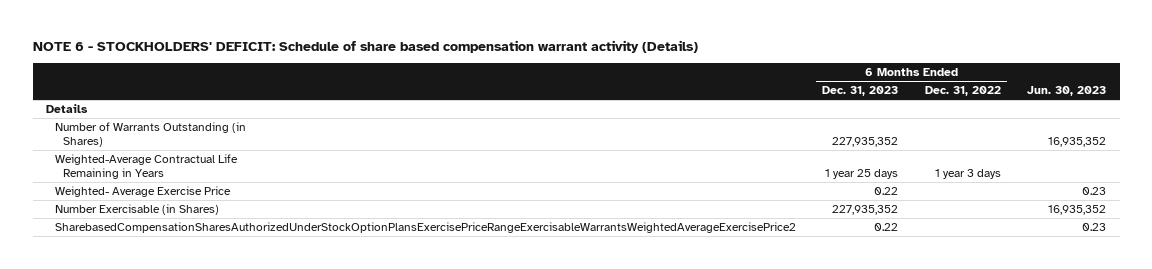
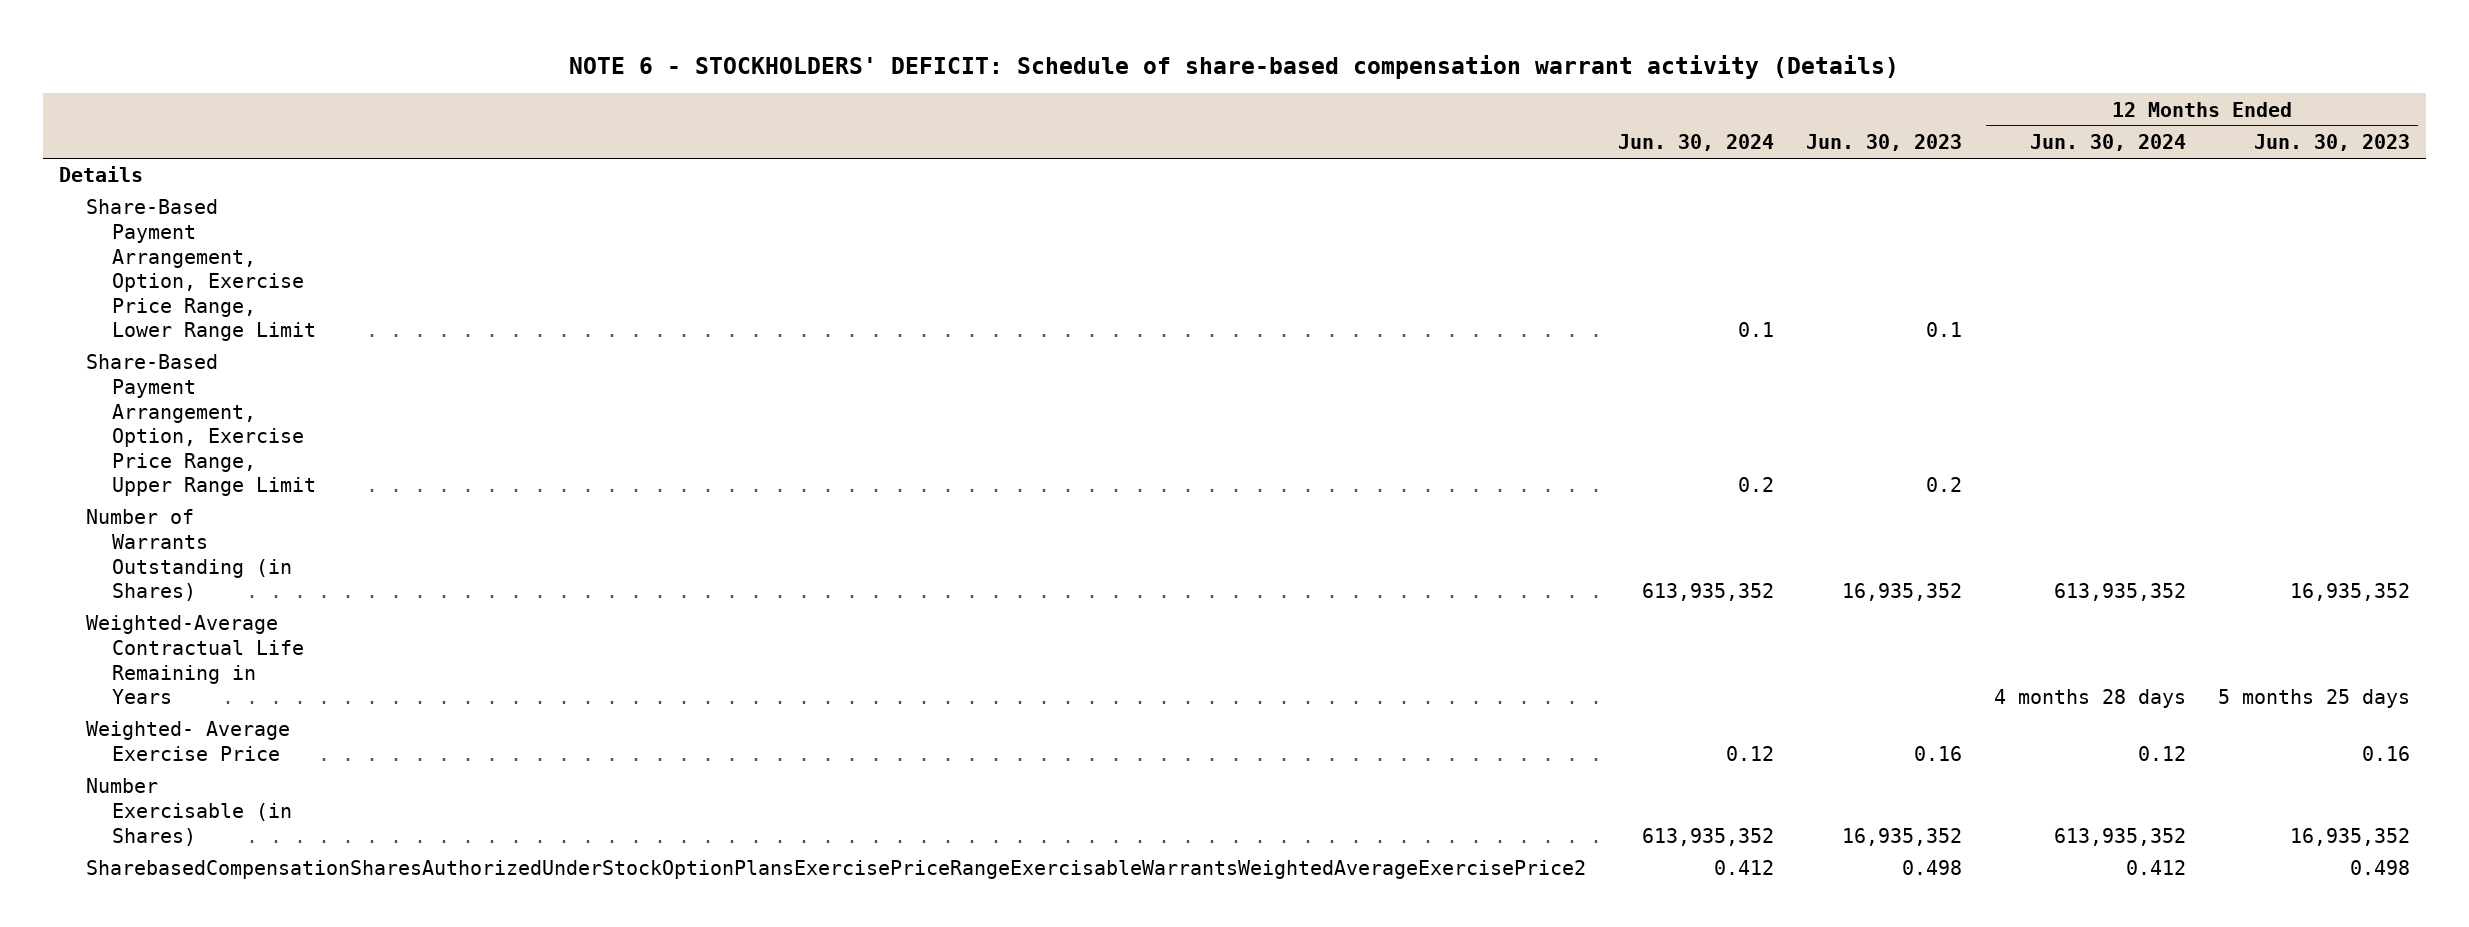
- NOTE 6 - STOCKHOLDERS' DEFICIT: Schedule of share based compensation warrant activity (Details)
+ NOTE 6 - STOCKHOLDERS' DEFICIT: Schedule of share-based compensation warrant activity (Details)
- | 6 Months Ended Dec. 31, 2023 | 6 Months Ended Dec. 31, 2022 | Jun. 30, 2023
+ | Jun. 30, 2024 | Jun. 30, 2023 | 12 Months Ended Jun. 30, 2024 | 12 Months Ended Jun. 30, 2023
+ Share-Based Payment Arrangement, Option, Exercise Price Range, Lower Range Limit | 0.1 | 0.1 | |
+ Share-Based Payment Arrangement, Option, Exercise Price Range, Upper Range Limit | 0.2 | 0.2 | |
- Weighted- Average Exercise Price | 0.22 | | 0.23
+ Weighted- Average Exercise Price | 0.12 | 0.16 | 0.12 | 0.16
- SharebasedCompensationSharesAuthorizedUnderStockOptionPlansExercisePriceRangeExercisableWarrantsWeightedAverageExercisePrice2 | 0.22 | | 0.23
+ SharebasedCompensationSharesAuthorizedUnderStockOptionPlansExercisePriceRangeExercisableWarrantsWeightedAverageExercisePrice2 | 0.412 | 0.498 | 0.412 | 0.498

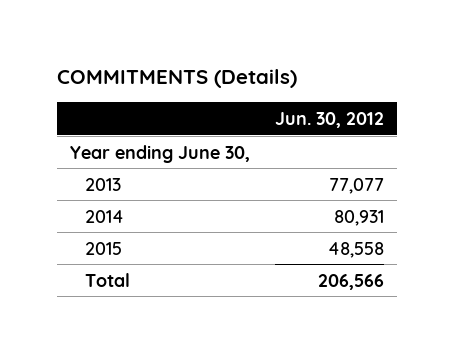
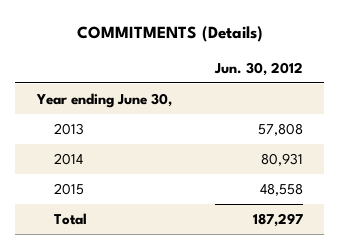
- 2013 | 77,077
+ 2013 | 57,808
- Total | 206,566
+ Total | 187,297

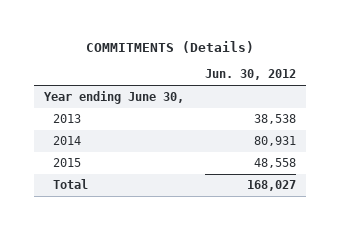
- 2013 | 57,808
+ 2013 | 38,538
- Total | 187,297
+ Total | 168,027

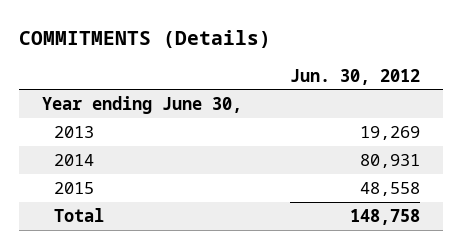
- 2013 | 38,538
+ 2013 | 19,269
- Total | 168,027
+ Total | 148,758

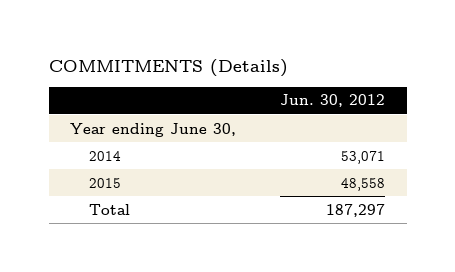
- 2013 | 19,269
- 2014 | 80,931
+ 2014 | 53,071
- Total | 148,758
+ Total | 187,297

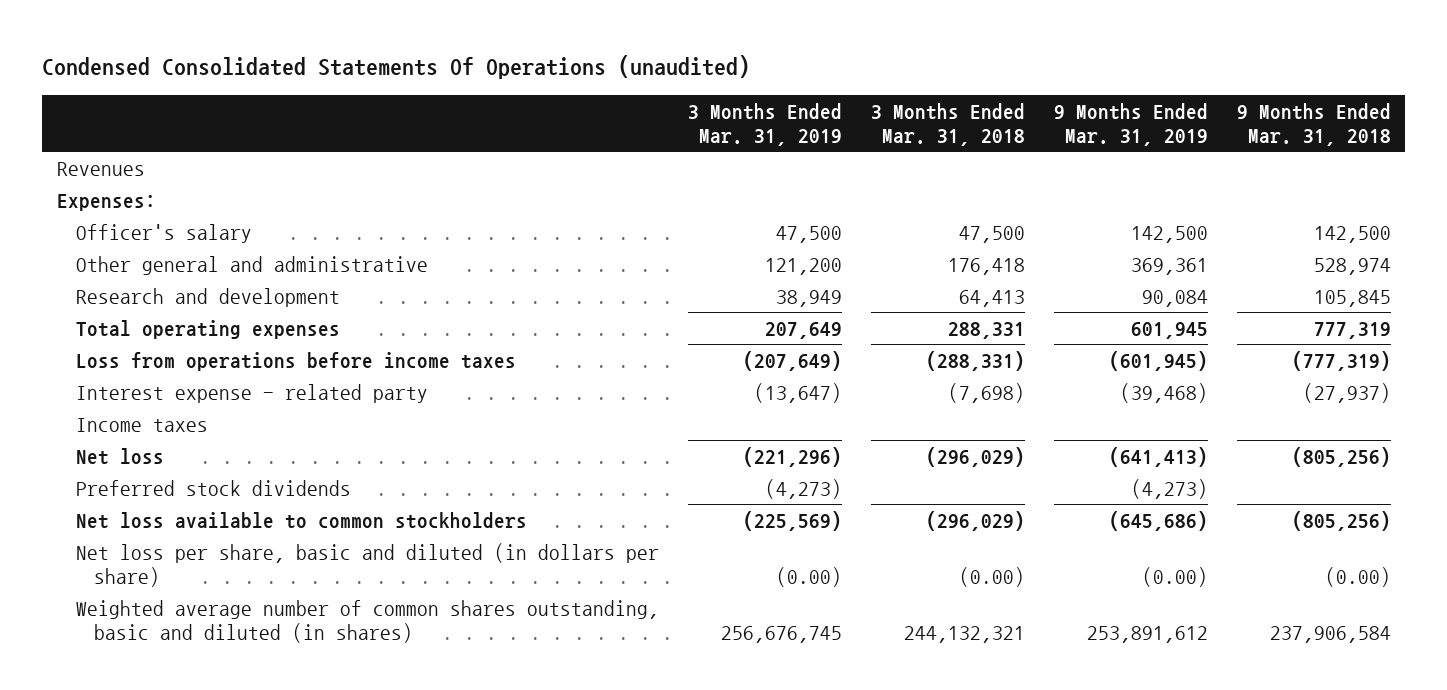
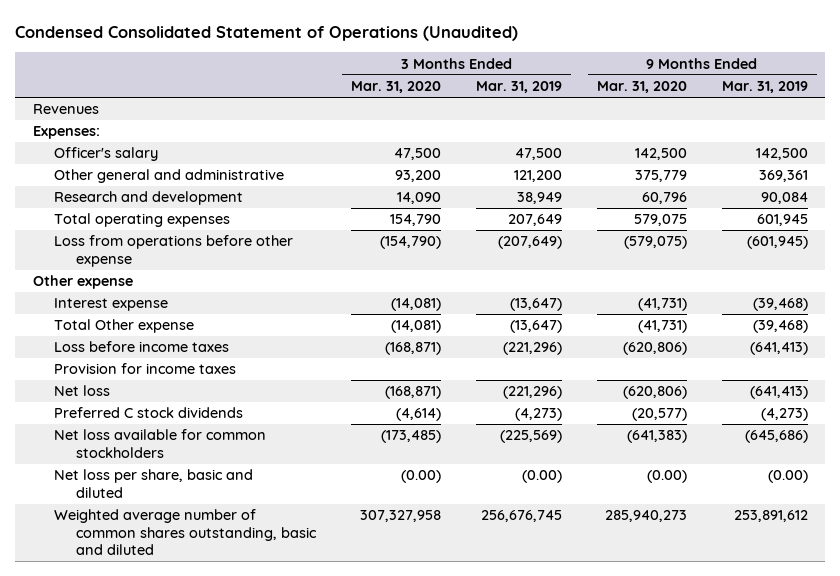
- Condensed Consolidated Statements Of Operations (unaudited)
+ Condensed Consolidated Statement of Operations (Unaudited)
- | 3 Months Ended Mar. 31, 2019 | 3 Months Ended Mar. 31, 2018 | 9 Months Ended Mar. 31, 2019 | 9 Months Ended Mar. 31, 2018
+ | 3 Months Ended Mar. 31, 2020 | 3 Months Ended Mar. 31, 2019 | 9 Months Ended Mar. 31, 2020 | 9 Months Ended Mar. 31, 2019
- Loss from operations before income taxes | (207,649) | (288,331) | (601,945) | (777,319)
- Interest expense - related party | (13,647) | (7,698) | (39,468) | (27,937)
- Income taxes
+ Loss from operations before other expense | (154,790) | (207,649) | (579,075) | (601,945)
+ Other expense
+ Interest expense | (14,081) | (13,647) | (41,731) | (39,468)
+ Total Other expense | (14,081) | (13,647) | (41,731) | (39,468)
+ Loss before income taxes | (168,871) | (221,296) | (620,806) | (641,413)
+ Provision for income taxes
- Preferred stock dividends | (4,273) | | (4,273) |
- Net loss available to common stockholders | (225,569) | (296,029) | (645,686) | (805,256)
- Net loss per share, basic and diluted (in dollars per share) | (0.00) | (0.00) | (0.00) | (0.00)
- Weighted average number of common shares outstanding, basic and diluted (in shares) | 256,676,745 | 244,132,321 | 253,891,612 | 237,906,584
+ Preferred C stock dividends | (4,614) | (4,273) | (20,577) | (4,273)
+ Net loss available for common stockholders | (173,485) | (225,569) | (641,383) | (645,686)
+ Net loss per share, basic and diluted | (0.00) | (0.00) | (0.00) | (0.00)
+ Weighted average number of common shares outstanding, basic and diluted | 307,327,958 | 256,676,745 | 285,940,273 | 253,891,612

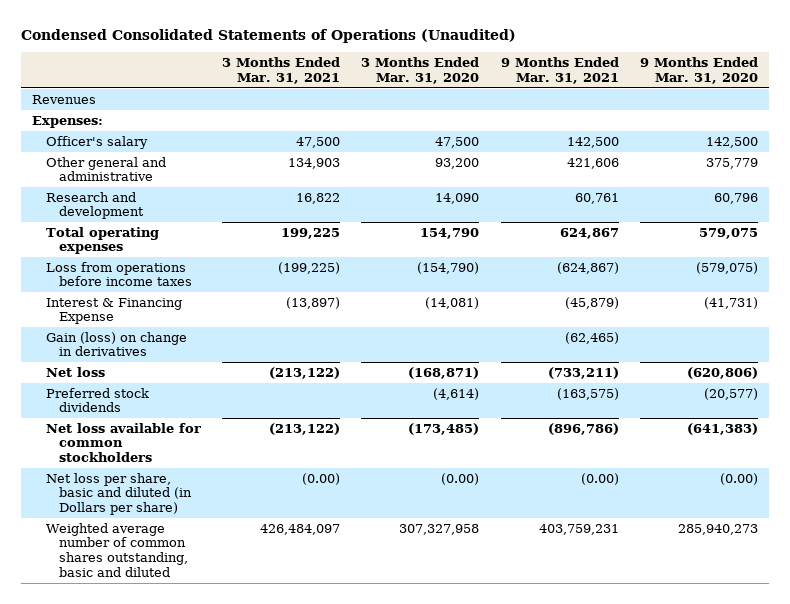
- Condensed Consolidated Statement of Operations (Unaudited)
+ Condensed Consolidated Statements of Operations (Unaudited)
- | 3 Months Ended Mar. 31, 2020 | 3 Months Ended Mar. 31, 2019 | 9 Months Ended Mar. 31, 2020 | 9 Months Ended Mar. 31, 2019
+ | 3 Months Ended Mar. 31, 2021 | 3 Months Ended Mar. 31, 2020 | 9 Months Ended Mar. 31, 2021 | 9 Months Ended Mar. 31, 2020
- Loss from operations before other expense | (154,790) | (207,649) | (579,075) | (601,945)
- Other expense
- Interest expense | (14,081) | (13,647) | (41,731) | (39,468)
- Total Other expense | (14,081) | (13,647) | (41,731) | (39,468)
- Loss before income taxes | (168,871) | (221,296) | (620,806) | (641,413)
- Provision for income taxes
+ Loss from operations before income taxes | (199,225) | (154,790) | (624,867) | (579,075)
+ Interest & Financing Expense | (13,897) | (14,081) | (45,879) | (41,731)
+ Gain (loss) on change in derivatives | | | (62,465) |
- Preferred C stock dividends | (4,614) | (4,273) | (20,577) | (4,273)
+ Preferred stock dividends | | (4,614) | (163,575) | (20,577)
- Net loss per share, basic and diluted | (0.00) | (0.00) | (0.00) | (0.00)
+ Net loss per share, basic and diluted (in Dollars per share) | (0.00) | (0.00) | (0.00) | (0.00)

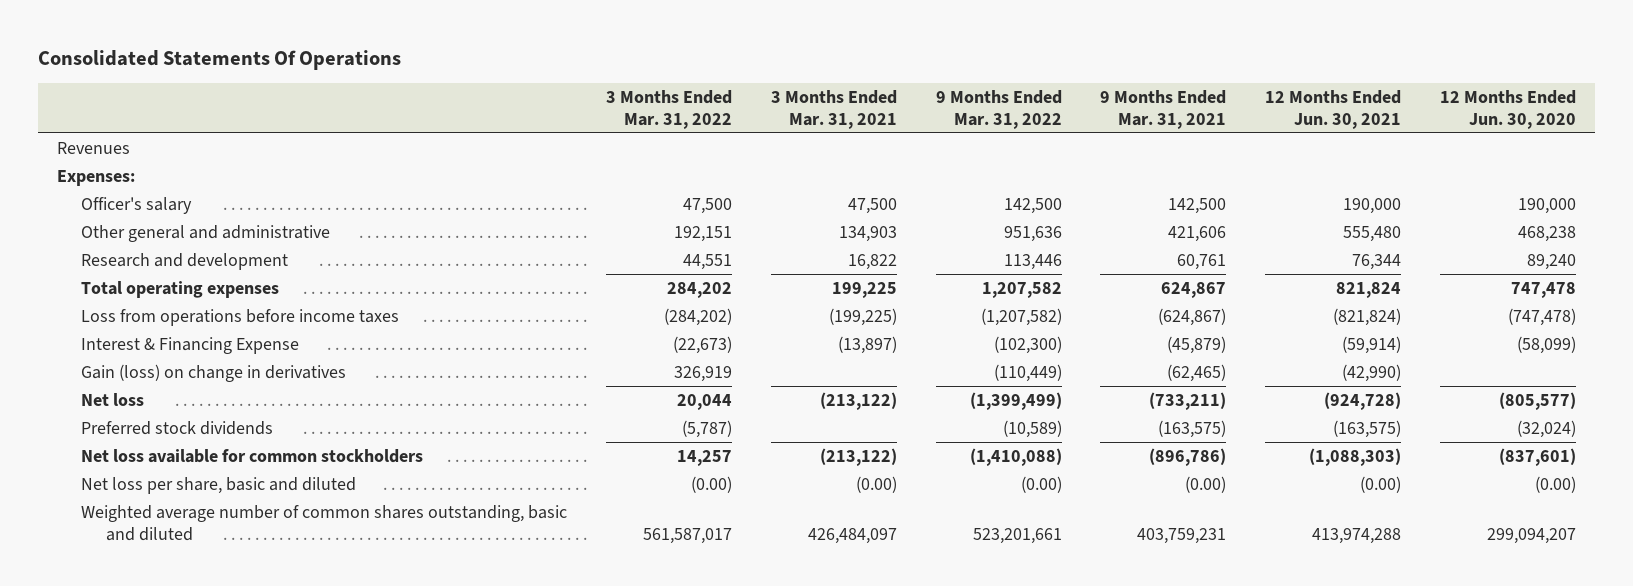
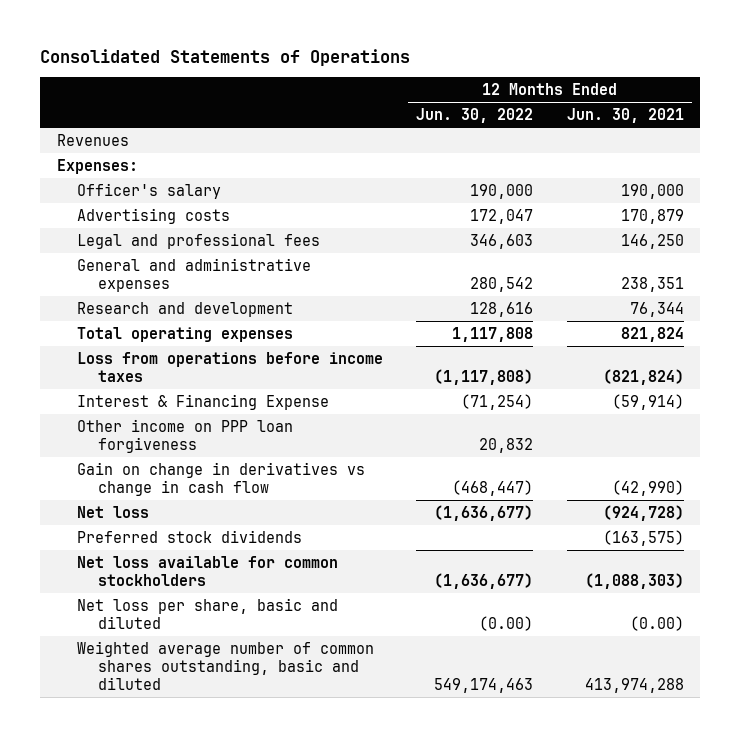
- Consolidated Statements Of Operations
+ Consolidated Statements of Operations
- | 3 Months Ended Mar. 31, 2022 | 3 Months Ended Mar. 31, 2021 | 9 Months Ended Mar. 31, 2022 | 9 Months Ended Mar. 31, 2021 | 12 Months Ended Jun. 30, 2021 | 12 Months Ended Jun. 30, 2020
+ | 12 Months Ended Jun. 30, 2022 | 12 Months Ended Jun. 30, 2021
- Other general and administrative | 192,151 | 134,903 | 951,636 | 421,606 | 555,480 | 468,238
+ Advertising costs | 172,047 | 170,879
+ Legal and professional fees | 346,603 | 146,250
+ General and administrative expenses | 280,542 | 238,351
- Gain (loss) on change in derivatives | 326,919 | | (110,449) | (62,465) | (42,990) |
+ Other income on PPP loan forgiveness | 20,832 |
+ Gain on change in derivatives vs change in cash flow | (468,447) | (42,990)

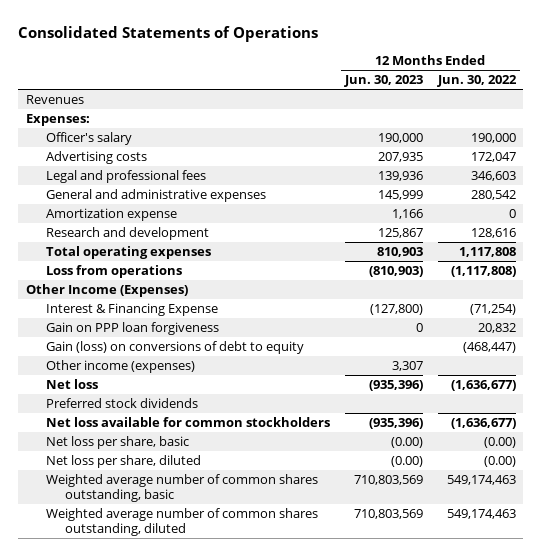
- | 12 Months Ended Jun. 30, 2022 | 12 Months Ended Jun. 30, 2021
+ | 12 Months Ended Jun. 30, 2023 | 12 Months Ended Jun. 30, 2022
+ Amortization expense | 1,166 | 0
- Loss from operations before income taxes | (1,117,808) | (821,824)
+ Loss from operations | (810,903) | (1,117,808)
+ Other Income (Expenses)
- Other income on PPP loan forgiveness | 20,832 |
- Gain on change in derivatives vs change in cash flow | (468,447) | (42,990)
+ Gain on PPP loan forgiveness | 0 | 20,832
+ Gain (loss) on conversions of debt to equity | | (468,447)
+ Other income (expenses) | 3,307 |
- Net loss per share, basic and diluted | (0.00) | (0.00)
- Weighted average number of common shares outstanding, basic and diluted | 549,174,463 | 413,974,288
+ Net loss per share, basic | (0.00) | (0.00)
+ Net loss per share, diluted | (0.00) | (0.00)
+ Weighted average number of common shares outstanding, basic | 710,803,569 | 549,174,463
+ Weighted average number of common shares outstanding, diluted | 710,803,569 | 549,174,463

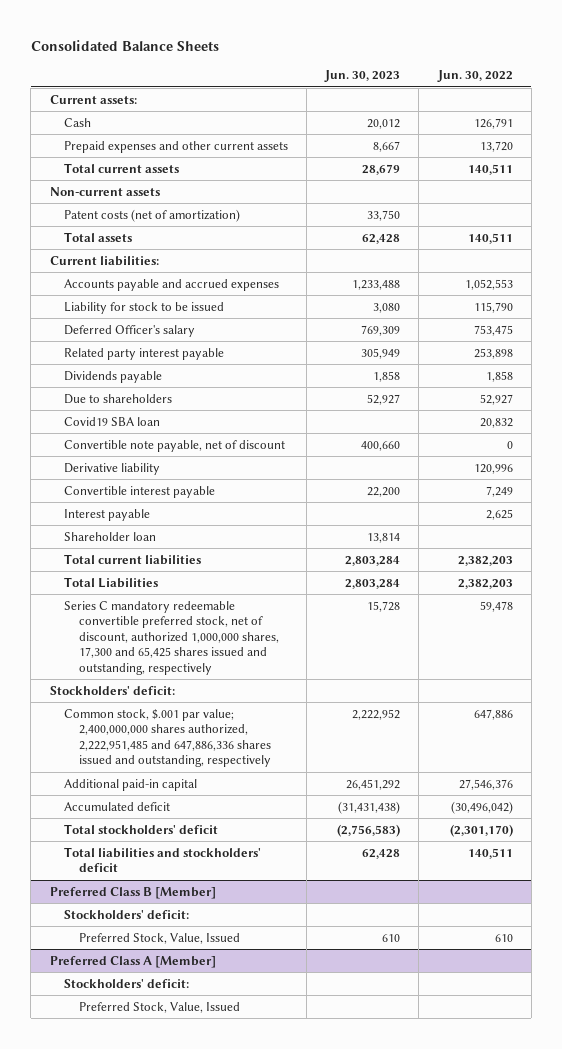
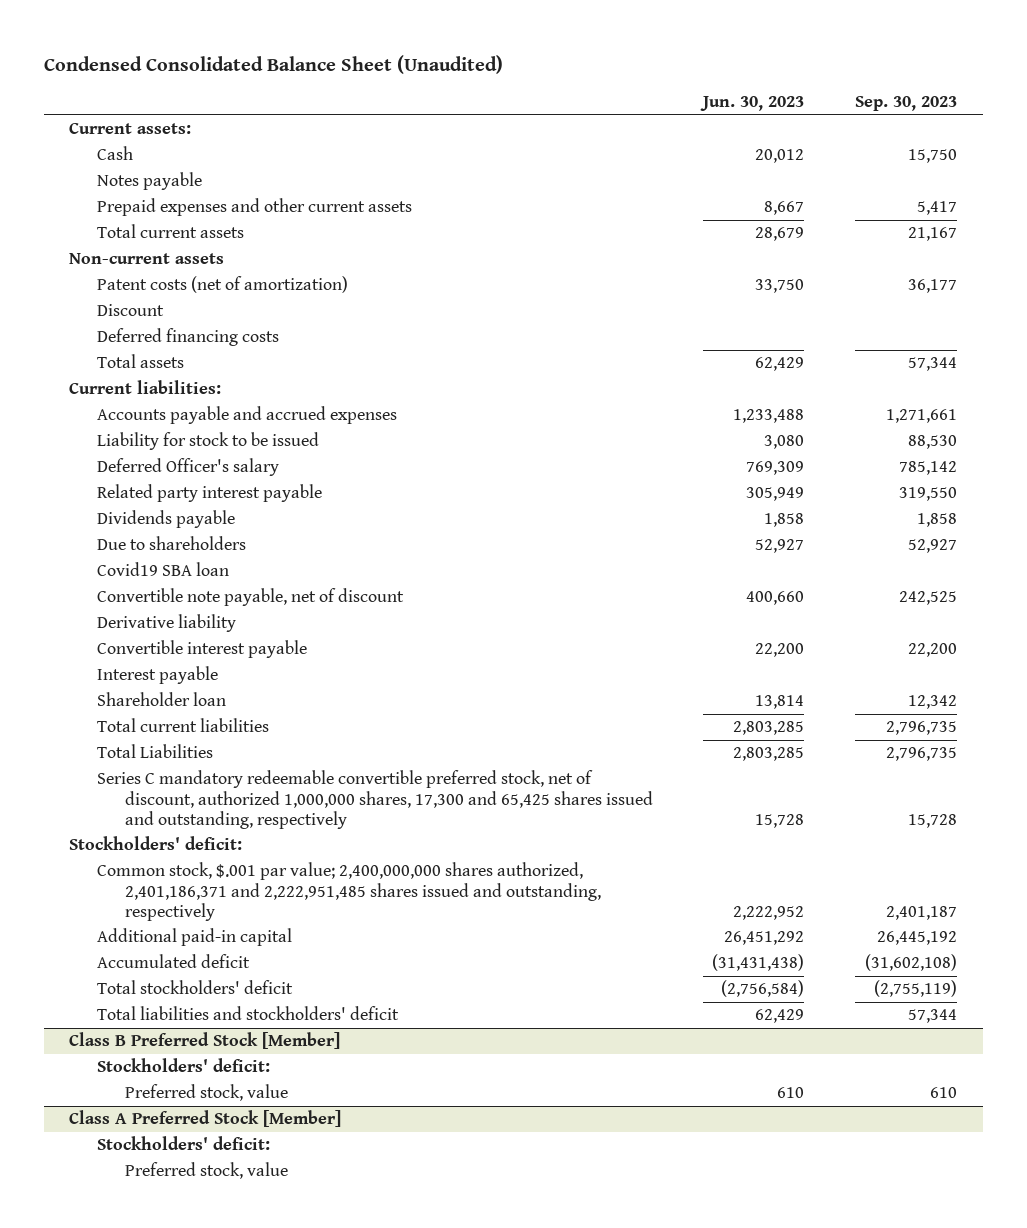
- Consolidated Balance Sheets
+ Condensed Consolidated Balance Sheet (Unaudited)
- | Jun. 30, 2023 | Jun. 30, 2022
+ | Jun. 30, 2023 | Sep. 30, 2023
+ Notes payable
- Total assets | 62,428 | 140,511
+ Discount
+ Deferred financing costs
+ Total assets | 62,429 | 57,344
- Total current liabilities | 2,803,284 | 2,382,203
- Total Liabilities | 2,803,284 | 2,382,203
+ Total current liabilities | 2,803,285 | 2,796,735
+ Total Liabilities | 2,803,285 | 2,796,735
- Common stock, $.001 par value; 2,400,000,000 shares authorized, 2,222,951,485 and 647,886,336 shares issued and outstanding, respectively | 2,222,952 | 647,886
+ Common stock, $.001 par value; 2,400,000,000 shares authorized, 2,401,186,371 and 2,222,951,485 shares issued and outstanding, respectively | 2,222,952 | 2,401,187
- Total stockholders' deficit | (2,756,583) | (2,301,170)
- Total liabilities and stockholders' deficit | 62,428 | 140,511
- Preferred Class B [Member]
+ Total stockholders' deficit | (2,756,584) | (2,755,119)
+ Total liabilities and stockholders' deficit | 62,429 | 57,344
+ Class B Preferred Stock [Member]
- Preferred Stock, Value, Issued | 610 | 610
- Preferred Class A [Member]
+ Preferred stock, value | 610 | 610
+ Class A Preferred Stock [Member]
- Preferred Stock, Value, Issued
+ Preferred stock, value

